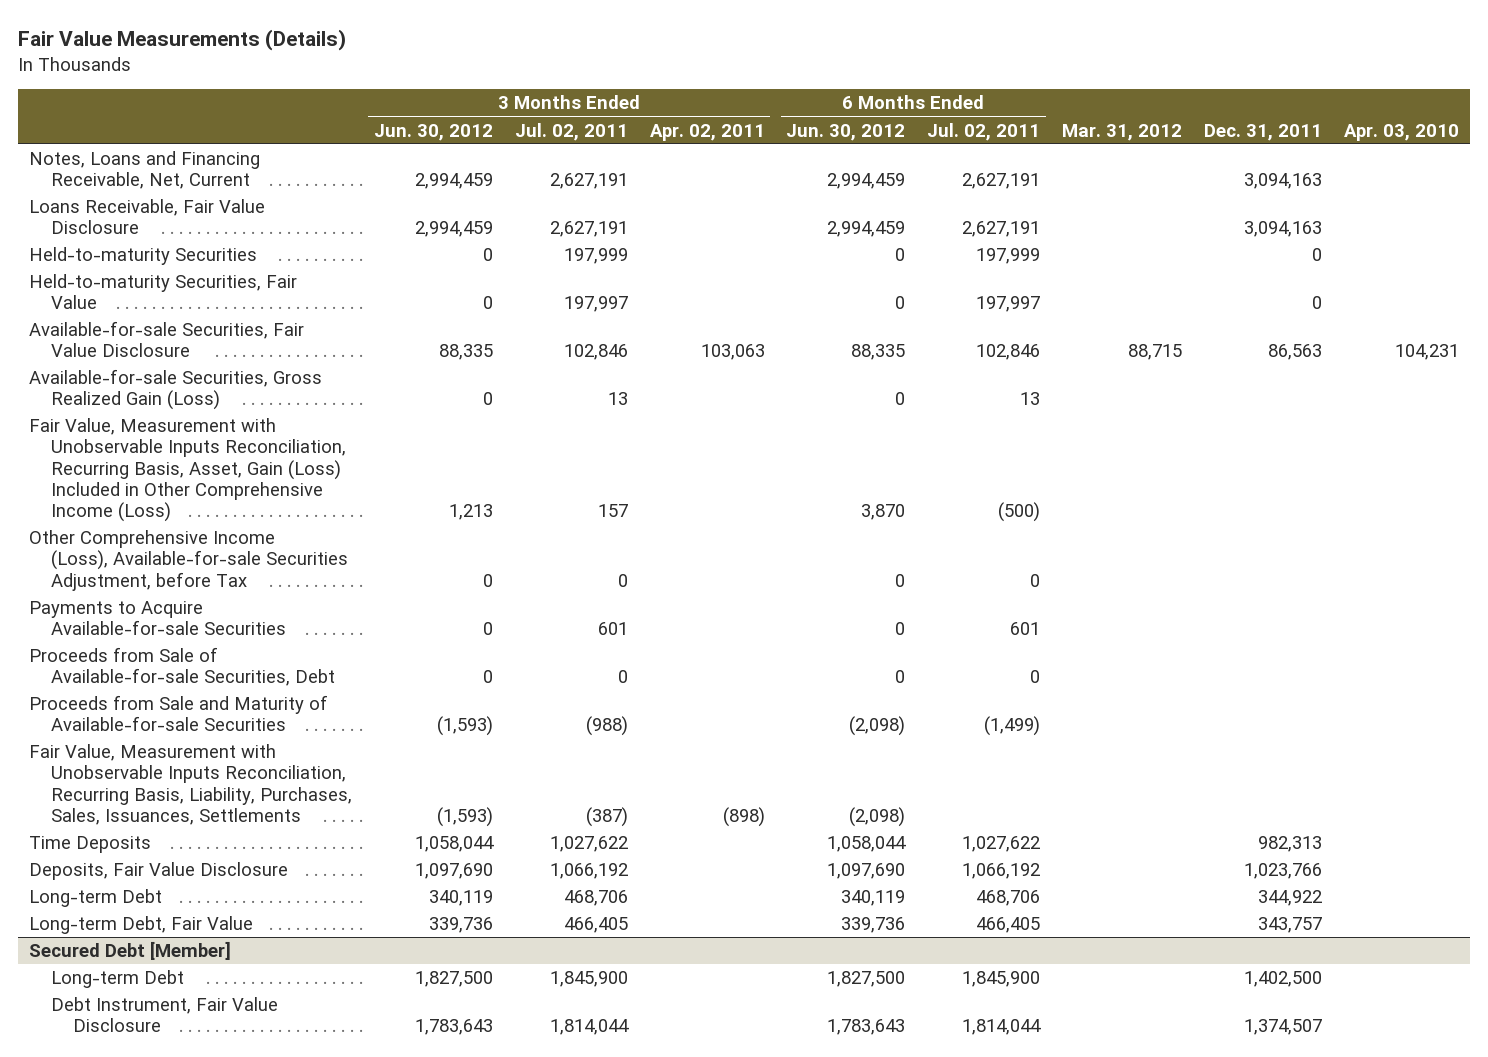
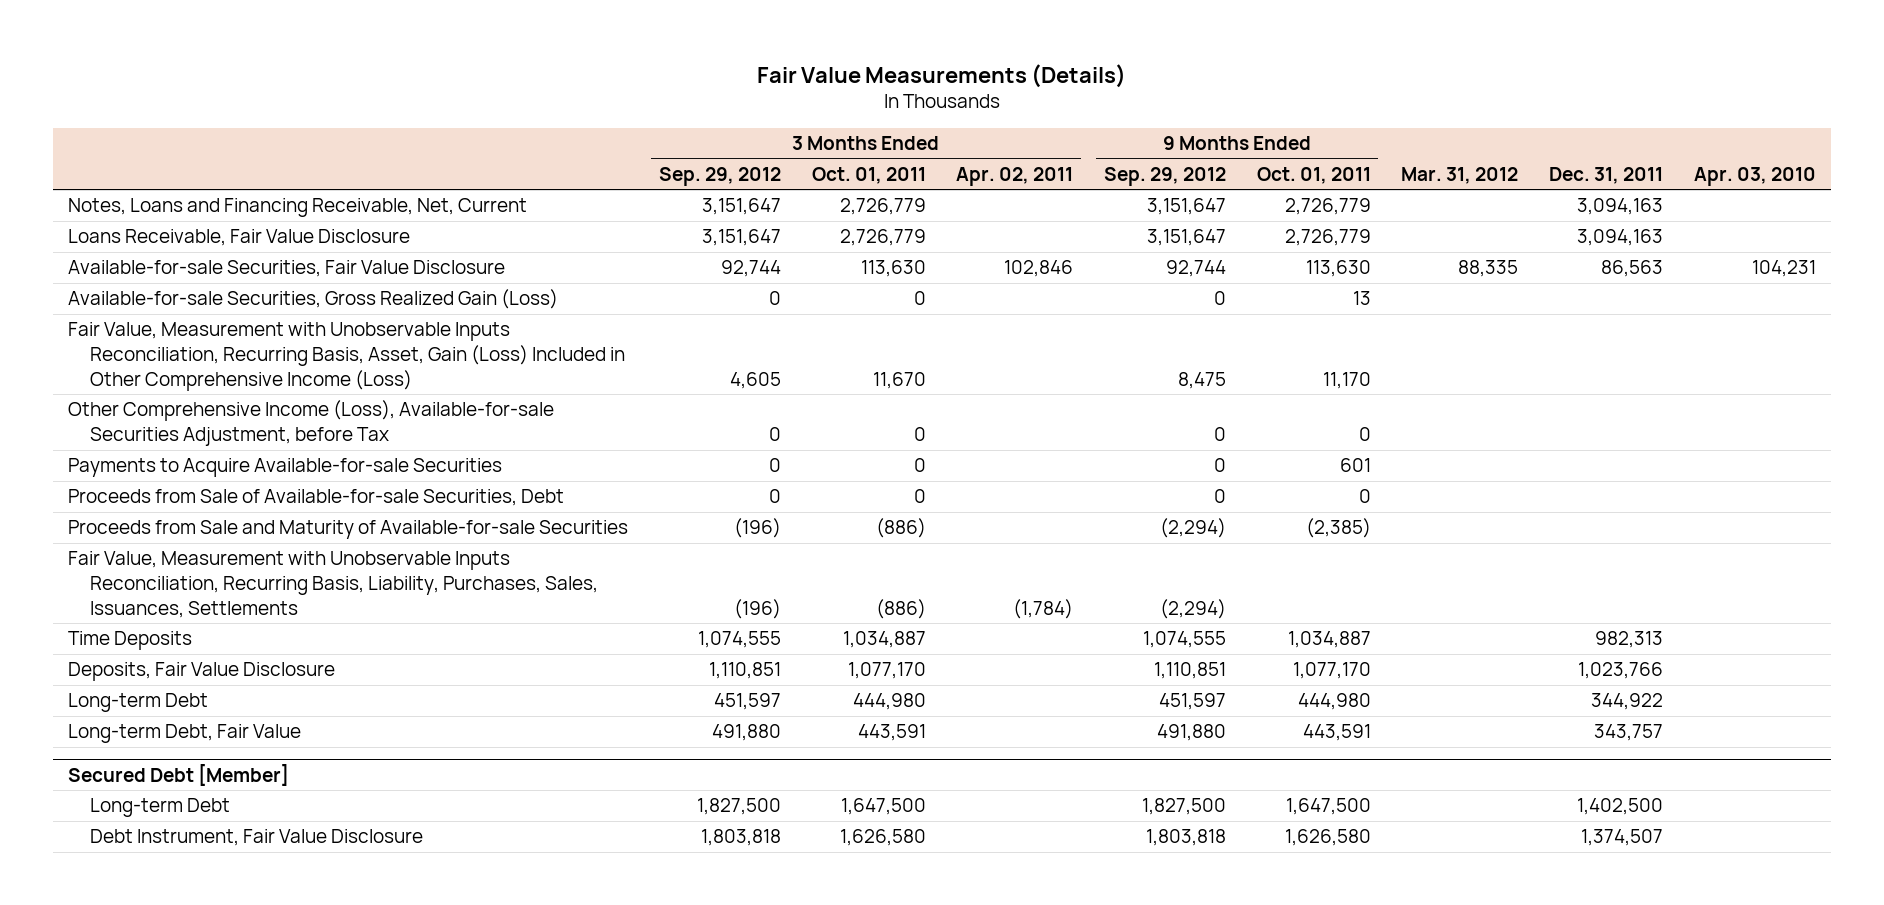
- | 3 Months Ended Jun. 30, 2012 | 3 Months Ended Jul. 02, 2011 | 3 Months Ended Apr. 02, 2011 | 6 Months Ended Jun. 30, 2012 | 6 Months Ended Jul. 02, 2011 | Mar. 31, 2012 | Dec. 31, 2011 | Apr. 03, 2010
+ | 3 Months Ended Sep. 29, 2012 | 3 Months Ended Oct. 01, 2011 | 3 Months Ended Apr. 02, 2011 | 9 Months Ended Sep. 29, 2012 | 9 Months Ended Oct. 01, 2011 | Mar. 31, 2012 | Dec. 31, 2011 | Apr. 03, 2010
- Held-to-maturity Securities | 0 | 197,999 | | 0 | 197,999 | | 0 |
- Held-to-maturity Securities, Fair Value | 0 | 197,997 | | 0 | 197,997 | | 0 |
- Available-for-sale Securities, Fair Value Disclosure | 88,335 | 102,846 | 103,063 | 88,335 | 102,846 | 88,715 | 86,563 | 104,231
+ Available-for-sale Securities, Fair Value Disclosure | 92,744 | 113,630 | 102,846 | 92,744 | 113,630 | 88,335 | 86,563 | 104,231
- Fair Value, Measurement with Unobservable Inputs Reconciliation, Recurring Basis, Liability, Purchases, Sales, Issuances, Settlements | (1,593) | (387) | (898) | (2,098) | | | |
+ Fair Value, Measurement with Unobservable Inputs Reconciliation, Recurring Basis, Liability, Purchases, Sales, Issuances, Settlements | (196) | (886) | (1,784) | (2,294) | | | |

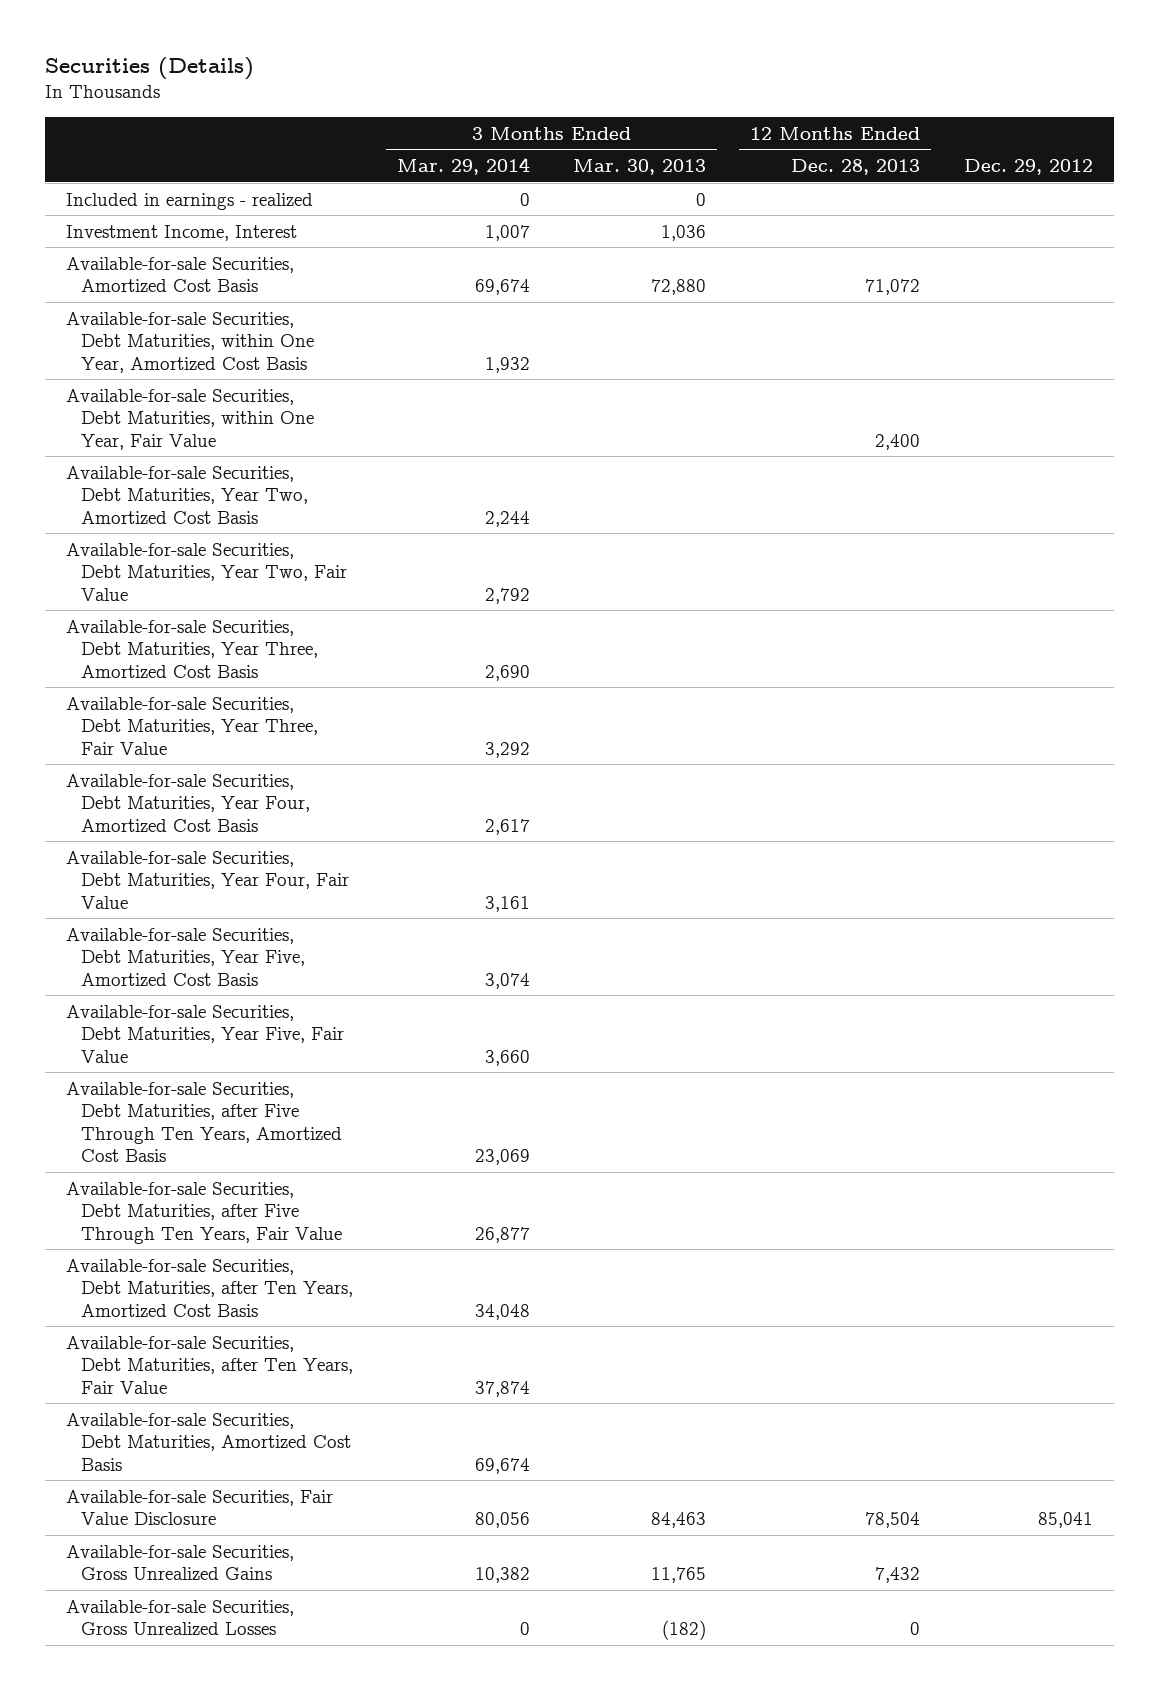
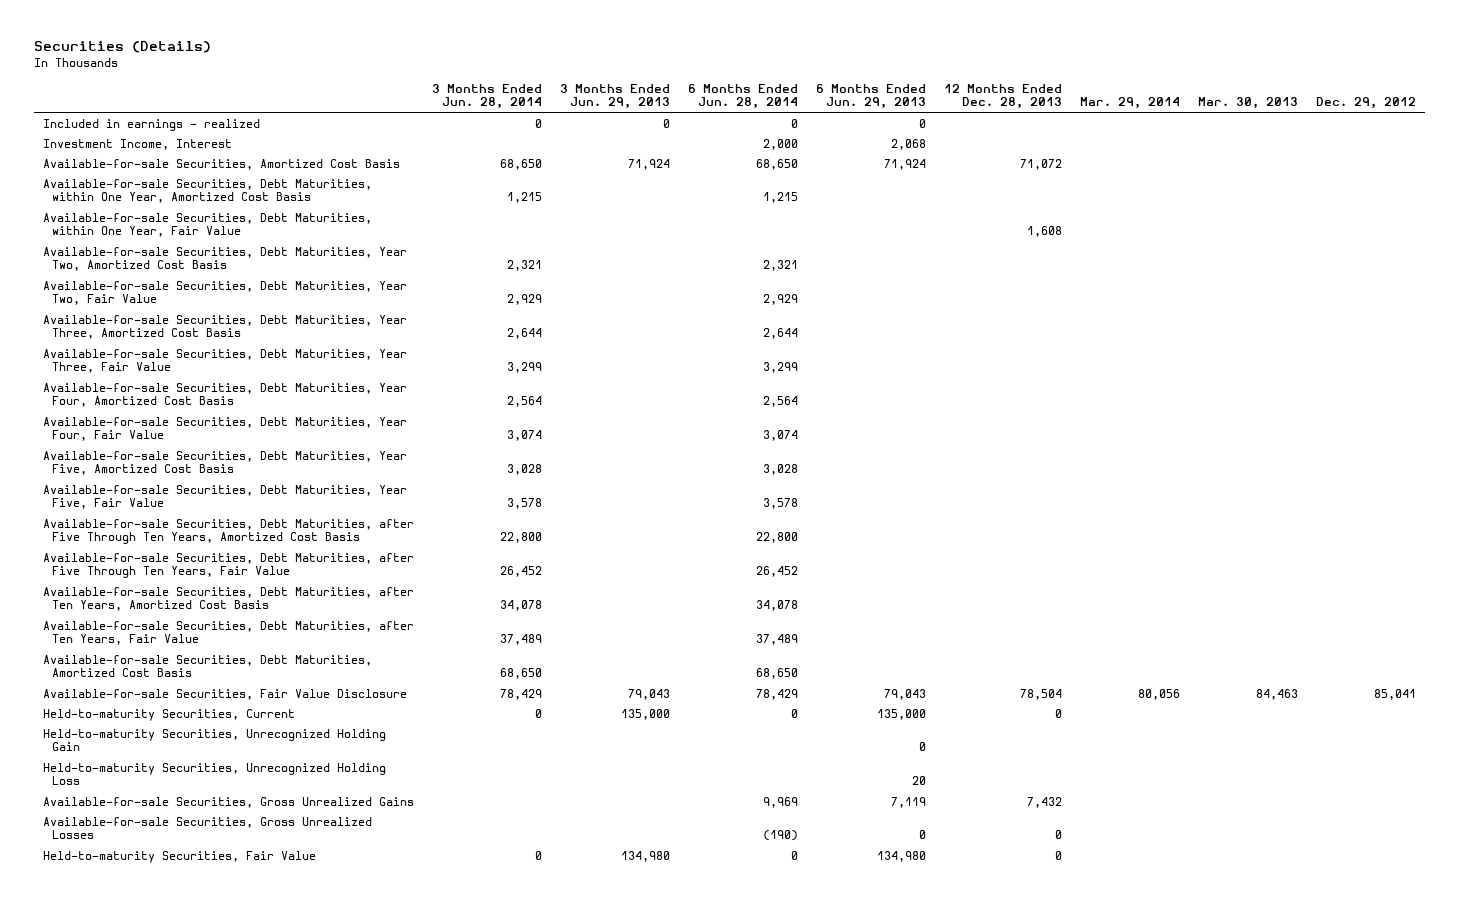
- | 3 Months Ended Mar. 29, 2014 | 3 Months Ended Mar. 30, 2013 | 12 Months Ended Dec. 28, 2013 | Dec. 29, 2012
+ | 3 Months Ended Jun. 28, 2014 | 3 Months Ended Jun. 29, 2013 | 6 Months Ended Jun. 28, 2014 | 6 Months Ended Jun. 29, 2013 | 12 Months Ended Dec. 28, 2013 | Mar. 29, 2014 | Mar. 30, 2013 | Dec. 29, 2012
- Available-for-sale Securities, Debt Maturities, within One Year, Fair Value | | | 2,400 |
+ Available-for-sale Securities, Debt Maturities, within One Year, Fair Value | | | | | 1,608 | | |
+ Held-to-maturity Securities, Current | 0 | 135,000 | 0 | 135,000 | 0 | | |
+ Held-to-maturity Securities, Unrecognized Holding Gain | | | | 0 | | | |
+ Held-to-maturity Securities, Unrecognized Holding Loss | | | | 20 | | | |
+ Held-to-maturity Securities, Fair Value | 0 | 134,980 | 0 | 134,980 | 0 | | |

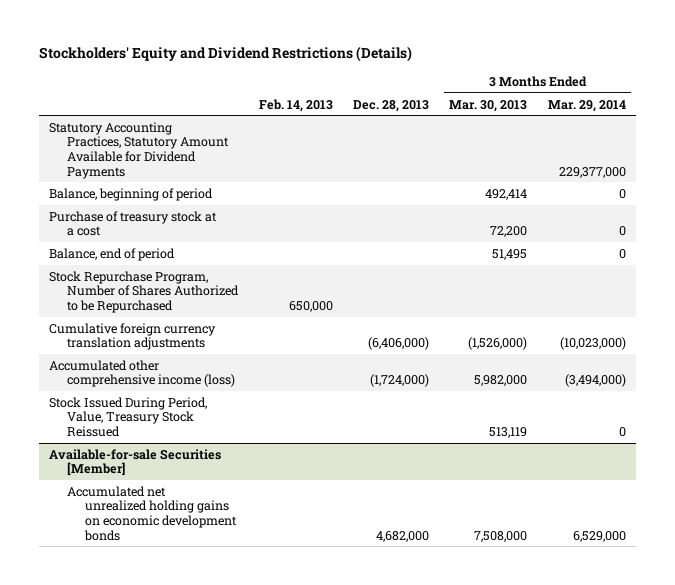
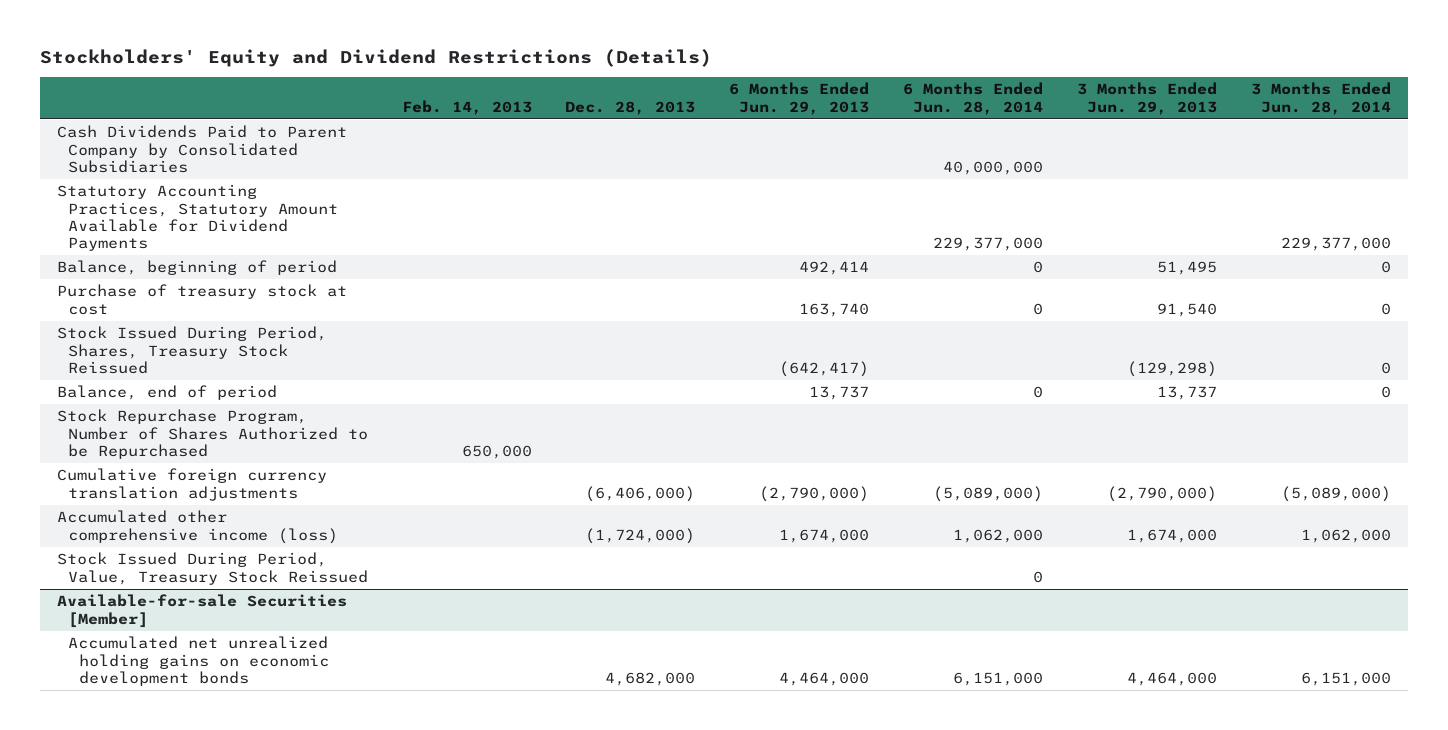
- | Feb. 14, 2013 | Dec. 28, 2013 | 3 Months Ended Mar. 30, 2013 | 3 Months Ended Mar. 29, 2014
+ | Feb. 14, 2013 | Dec. 28, 2013 | 6 Months Ended Jun. 29, 2013 | 6 Months Ended Jun. 28, 2014 | 3 Months Ended Jun. 29, 2013 | 3 Months Ended Jun. 28, 2014
+ Cash Dividends Paid to Parent Company by Consolidated Subsidiaries | | | | 40,000,000 | |
- Purchase of treasury stock at a cost | | | 72,200 | 0
+ Purchase of treasury stock at cost | | | 163,740 | 0 | 91,540 | 0
+ Stock Issued During Period, Shares, Treasury Stock Reissued | | | (642,417) | | (129,298) | 0

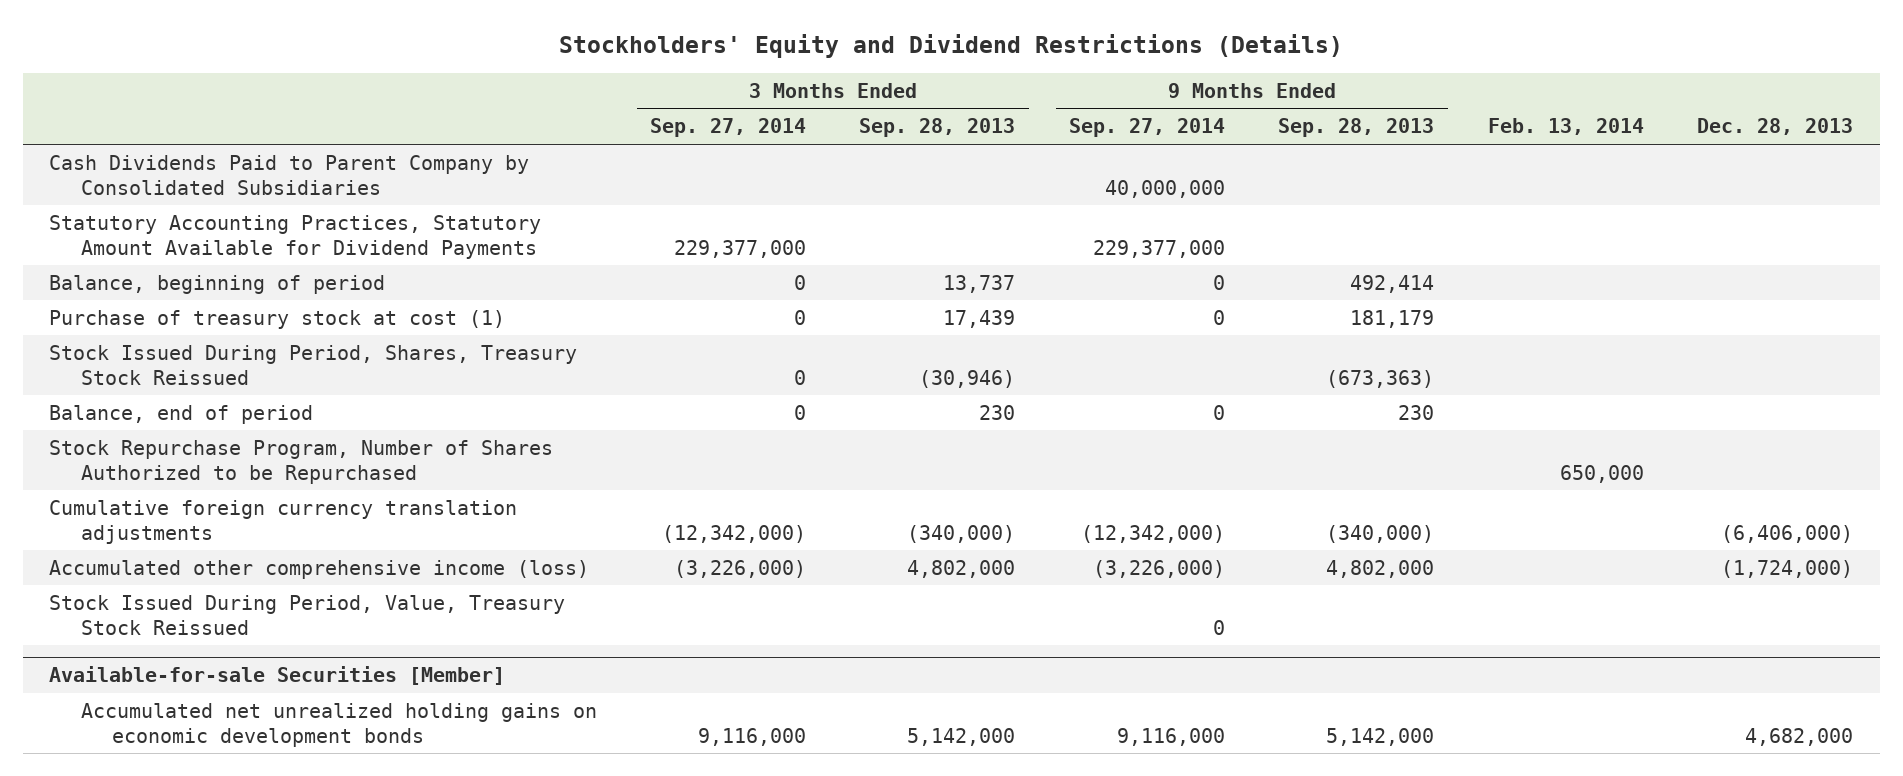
- | Feb. 14, 2013 | Dec. 28, 2013 | 6 Months Ended Jun. 29, 2013 | 6 Months Ended Jun. 28, 2014 | 3 Months Ended Jun. 29, 2013 | 3 Months Ended Jun. 28, 2014
+ | 3 Months Ended Sep. 27, 2014 | 3 Months Ended Sep. 28, 2013 | 9 Months Ended Sep. 27, 2014 | 9 Months Ended Sep. 28, 2013 | Feb. 13, 2014 | Dec. 28, 2013
- Purchase of treasury stock at cost | | | 163,740 | 0 | 91,540 | 0
+ Purchase of treasury stock at cost (1) | 0 | 17,439 | 0 | 181,179 | |

